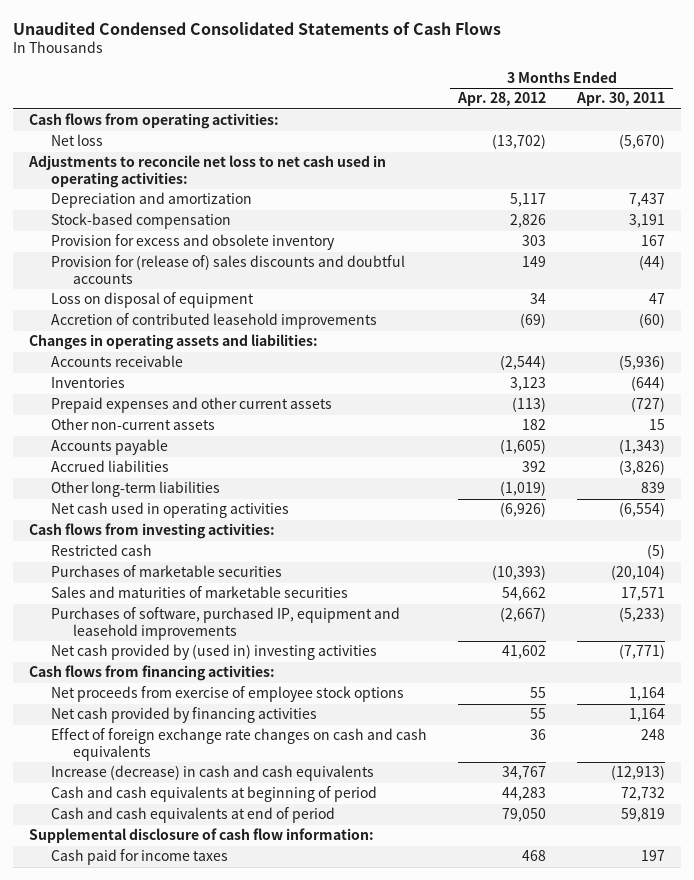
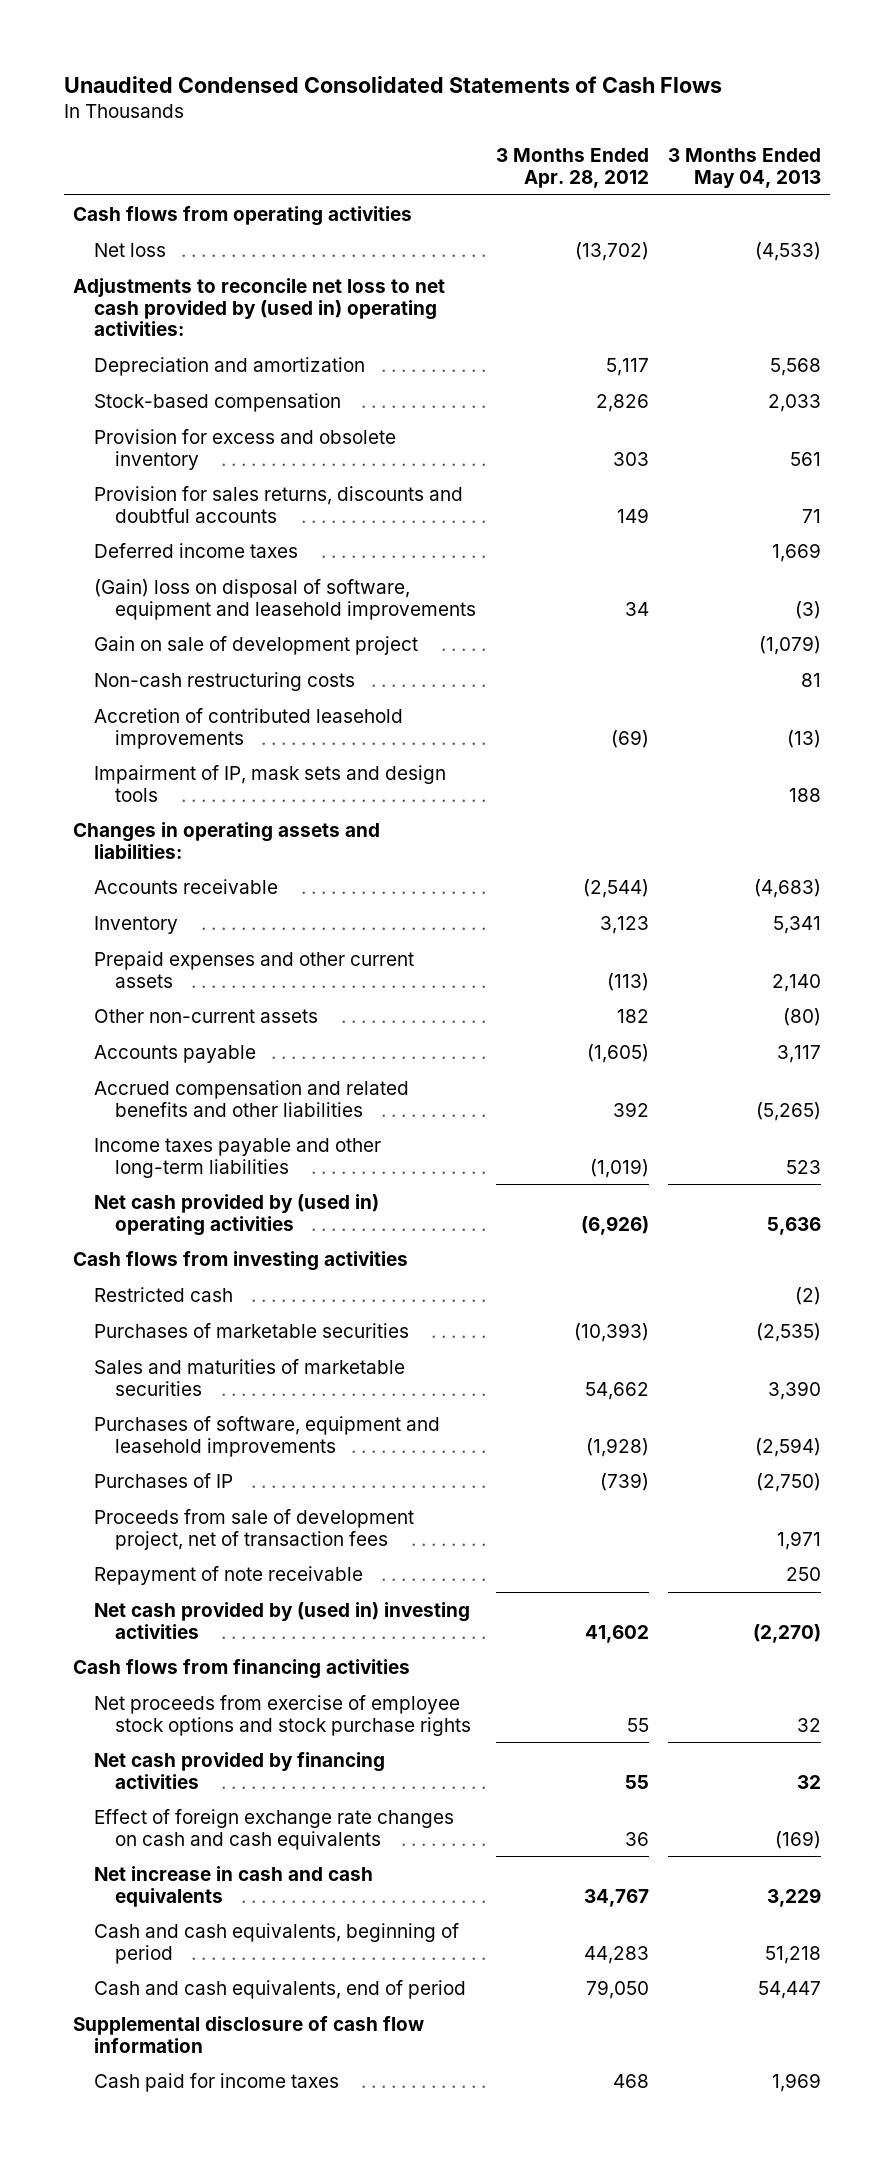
- | 3 Months Ended Apr. 28, 2012 | 3 Months Ended Apr. 30, 2011
+ | 3 Months Ended Apr. 28, 2012 | 3 Months Ended May 04, 2013
- Cash flows from operating activities:
+ Cash flows from operating activities
- Adjustments to reconcile net loss to net cash used in operating activities:
+ Adjustments to reconcile net loss to net cash provided by (used in) operating activities:
- Provision for (release of) sales discounts and doubtful accounts | 149 | (44)
- Loss on disposal of equipment | 34 | 47
+ Provision for sales returns, discounts and doubtful accounts | 149 | 71
+ Deferred income taxes | | 1,669
+ (Gain) loss on disposal of software, equipment and leasehold improvements | 34 | (3)
+ Gain on sale of development project | | (1,079)
+ Non-cash restructuring costs | | 81
+ Impairment of IP, mask sets and design tools | | 188
- Inventories | 3,123 | (644)
+ Inventory | 3,123 | 5,341
- Accrued liabilities | 392 | (3,826)
- Other long-term liabilities | (1,019) | 839
- Net cash used in operating activities | (6,926) | (6,554)
- Cash flows from investing activities:
+ Accrued compensation and related benefits and other liabilities | 392 | (5,265)
+ Income taxes payable and other long-term liabilities | (1,019) | 523
+ Net cash provided by (used in) operating activities | (6,926) | 5,636
+ Cash flows from investing activities
- Purchases of software, purchased IP, equipment and leasehold improvements | (2,667) | (5,233)
+ Purchases of software, equipment and leasehold improvements | (1,928) | (2,594)
+ Purchases of IP | (739) | (2,750)
+ Proceeds from sale of development project, net of transaction fees | | 1,971
+ Repayment of note receivable | | 250
- Cash flows from financing activities:
- Net proceeds from exercise of employee stock options | 55 | 1,164
+ Cash flows from financing activities
+ Net proceeds from exercise of employee stock options and stock purchase rights | 55 | 32
- Increase (decrease) in cash and cash equivalents | 34,767 | (12,913)
- Cash and cash equivalents at beginning of period | 44,283 | 72,732
- Cash and cash equivalents at end of period | 79,050 | 59,819
- Supplemental disclosure of cash flow information:
+ Net increase in cash and cash equivalents | 34,767 | 3,229
+ Cash and cash equivalents, beginning of period | 44,283 | 51,218
+ Cash and cash equivalents, end of period | 79,050 | 54,447
+ Supplemental disclosure of cash flow information

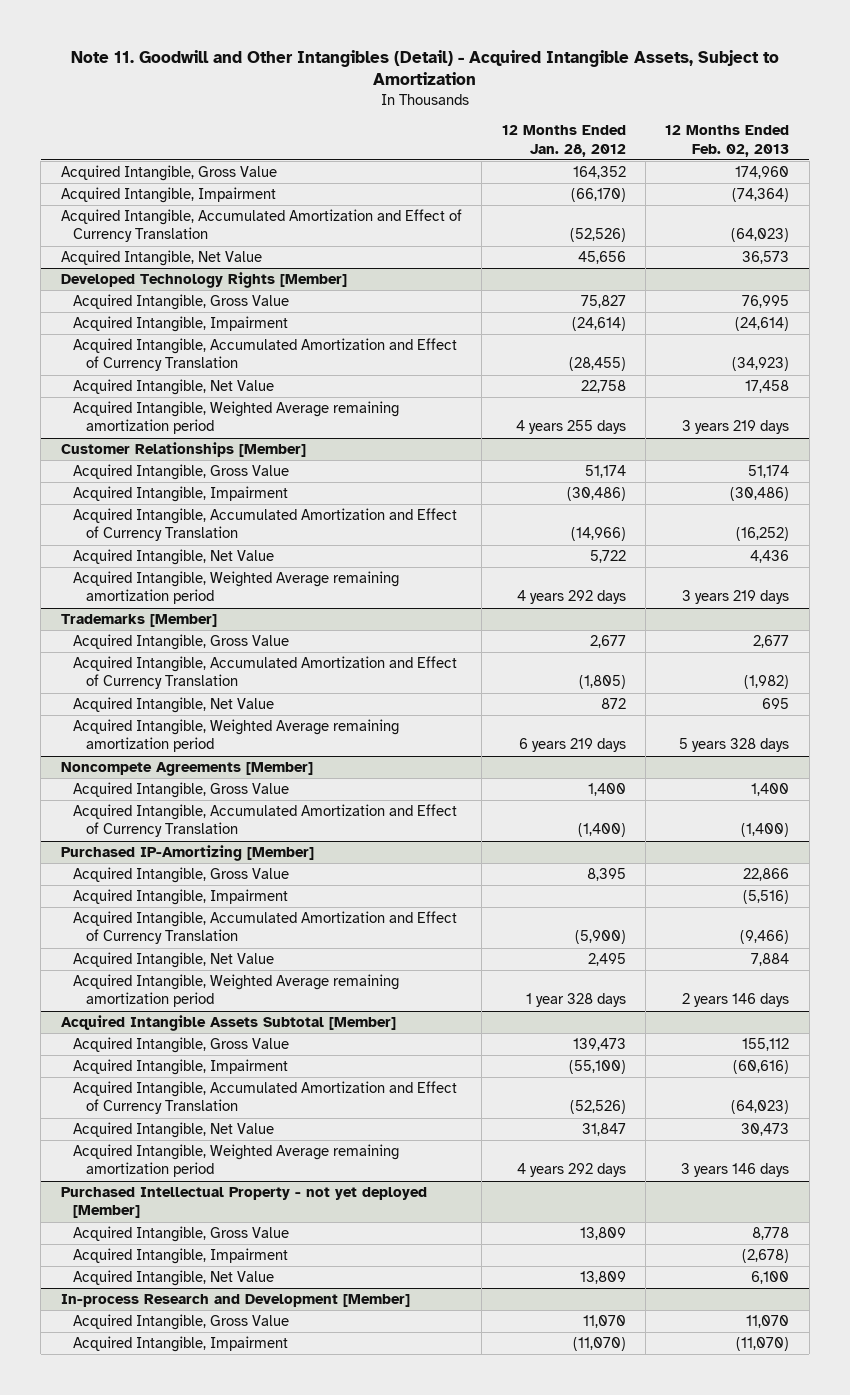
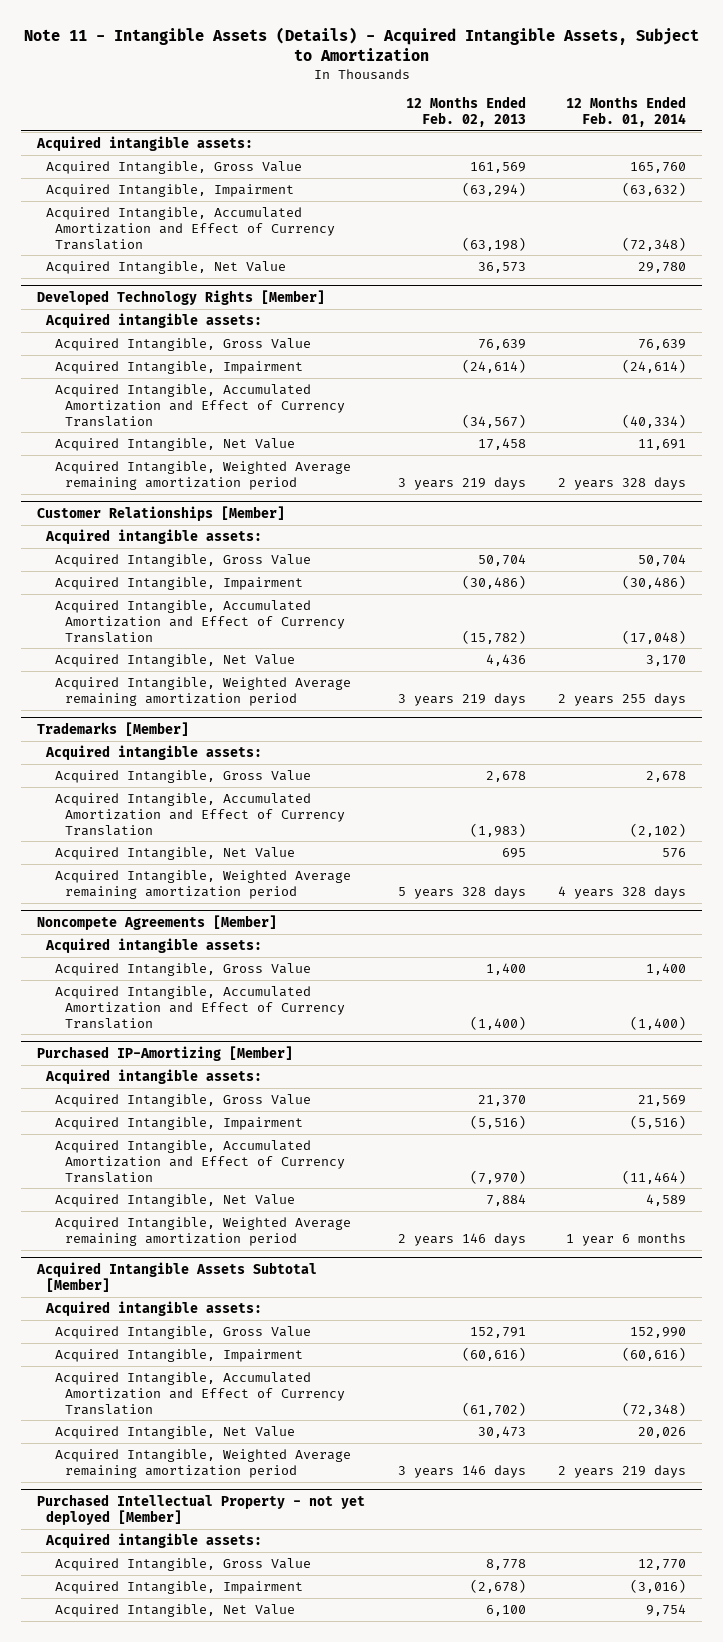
- Note 11. Goodwill and Other Intangibles (Detail) - Acquired Intangible Assets, Subject to Amortization
+ Note 11 - Intangible Assets (Details) - Acquired Intangible Assets, Subject to Amortization
- | 12 Months Ended Jan. 28, 2012 | 12 Months Ended Feb. 02, 2013
+ | 12 Months Ended Feb. 02, 2013 | 12 Months Ended Feb. 01, 2014
- Acquired Intangible, Gross Value | 164,352 | 174,960
- Acquired Intangible, Impairment | (66,170) | (74,364)
- Acquired Intangible, Accumulated Amortization and Effect of Currency Translation | (52,526) | (64,023)
+ Acquired intangible assets:
+ Acquired Intangible, Gross Value | 161,569 | 165,760
+ Acquired Intangible, Impairment | (63,294) | (63,632)
+ Acquired Intangible, Accumulated Amortization and Effect of Currency Translation | (63,198) | (72,348)
@ Developed Technology Rights [Member]
- Acquired Intangible, Gross Value | 75,827 | 76,995
+ Acquired intangible assets:
+ Acquired Intangible, Gross Value | 76,639 | 76,639
- Acquired Intangible, Accumulated Amortization and Effect of Currency Translation | (28,455) | (34,923)
+ Acquired Intangible, Accumulated Amortization and Effect of Currency Translation | (34,567) | (40,334)
@ Customer Relationships [Member]
- Acquired Intangible, Gross Value | 51,174 | 51,174
+ Acquired intangible assets:
+ Acquired Intangible, Gross Value | 50,704 | 50,704
- Acquired Intangible, Accumulated Amortization and Effect of Currency Translation | (14,966) | (16,252)
+ Acquired Intangible, Accumulated Amortization and Effect of Currency Translation | (15,782) | (17,048)
@ Trademarks [Member]
- Acquired Intangible, Gross Value | 2,677 | 2,677
- Acquired Intangible, Accumulated Amortization and Effect of Currency Translation | (1,805) | (1,982)
+ Acquired intangible assets:
+ Acquired Intangible, Gross Value | 2,678 | 2,678
+ Acquired Intangible, Accumulated Amortization and Effect of Currency Translation | (1,983) | (2,102)
@ Noncompete Agreements [Member]
+ Acquired intangible assets:
@ Purchased IP-Amortizing [Member]
- Acquired Intangible, Gross Value | 8,395 | 22,866
+ Acquired intangible assets:
+ Acquired Intangible, Gross Value | 21,370 | 21,569
- Acquired Intangible, Accumulated Amortization and Effect of Currency Translation | (5,900) | (9,466)
+ Acquired Intangible, Accumulated Amortization and Effect of Currency Translation | (7,970) | (11,464)
@ Acquired Intangible Assets Subtotal [Member]
- Acquired Intangible, Gross Value | 139,473 | 155,112
+ Acquired intangible assets:
+ Acquired Intangible, Gross Value | 152,791 | 152,990
- Acquired Intangible, Accumulated Amortization and Effect of Currency Translation | (52,526) | (64,023)
+ Acquired Intangible, Accumulated Amortization and Effect of Currency Translation | (61,702) | (72,348)
@ Purchased Intellectual Property - not yet deployed [Member]
+ Acquired intangible assets:
- In-process Research and Development [Member]
- Acquired Intangible, Gross Value | 11,070 | 11,070
- Acquired Intangible, Impairment | (11,070) | (11,070)

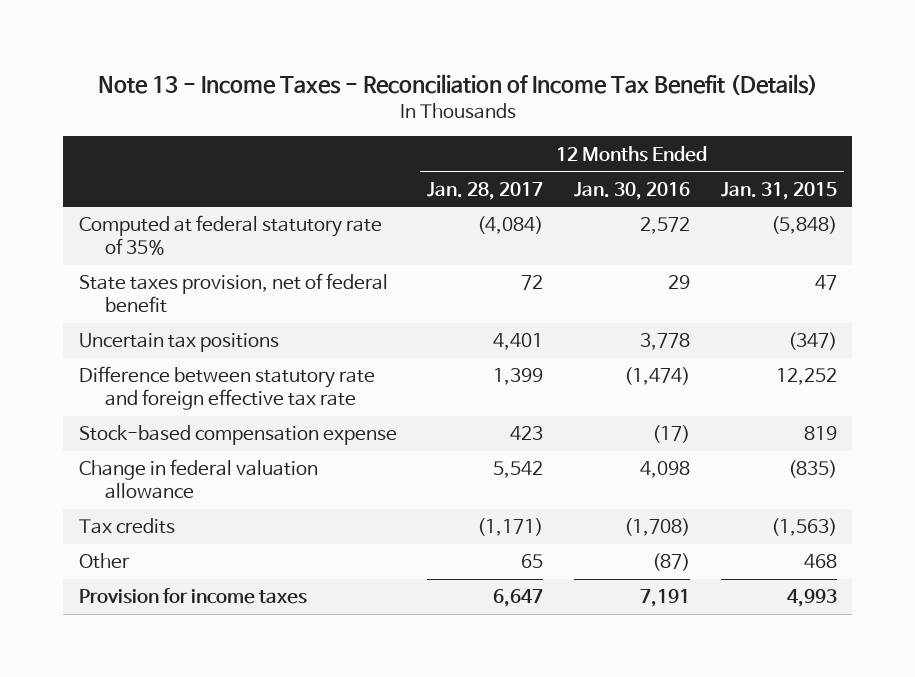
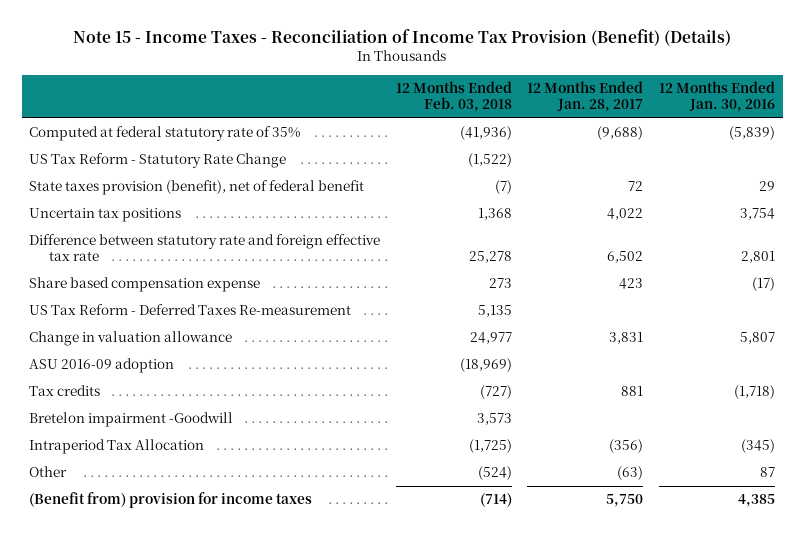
- Note 13 - Income Taxes - Reconciliation of Income Tax Benefit (Details)
+ Note 15 - Income Taxes - Reconciliation of Income Tax Provision (Benefit) (Details)
- | 12 Months Ended Jan. 28, 2017 | 12 Months Ended Jan. 30, 2016 | 12 Months Ended Jan. 31, 2015
+ | 12 Months Ended Feb. 03, 2018 | 12 Months Ended Jan. 28, 2017 | 12 Months Ended Jan. 30, 2016
- Computed at federal statutory rate of 35% | (4,084) | 2,572 | (5,848)
- State taxes provision, net of federal benefit | 72 | 29 | 47
- Uncertain tax positions | 4,401 | 3,778 | (347)
- Difference between statutory rate and foreign effective tax rate | 1,399 | (1,474) | 12,252
- Stock-based compensation expense | 423 | (17) | 819
- Change in federal valuation allowance | 5,542 | 4,098 | (835)
- Tax credits | (1,171) | (1,708) | (1,563)
- Other | 65 | (87) | 468
- Provision for income taxes | 6,647 | 7,191 | 4,993
+ Computed at federal statutory rate of 35% | (41,936) | (9,688) | (5,839)
+ US Tax Reform - Statutory Rate Change | (1,522) | |
+ State taxes provision (benefit), net of federal benefit | (7) | 72 | 29
+ Uncertain tax positions | 1,368 | 4,022 | 3,754
+ Difference between statutory rate and foreign effective tax rate | 25,278 | 6,502 | 2,801
+ Share based compensation expense | 273 | 423 | (17)
+ US Tax Reform - Deferred Taxes Re-measurement | 5,135 | |
+ Change in valuation allowance | 24,977 | 3,831 | 5,807
+ ASU 2016-09 adoption | (18,969) | |
+ Tax credits | (727) | 881 | (1,718)
+ Bretelon impairment -Goodwill | 3,573 | |
+ Intraperiod Tax Allocation | (1,725) | (356) | (345)
+ Other | (524) | (63) | 87
+ (Benefit from) provision for income taxes | (714) | 5,750 | 4,385

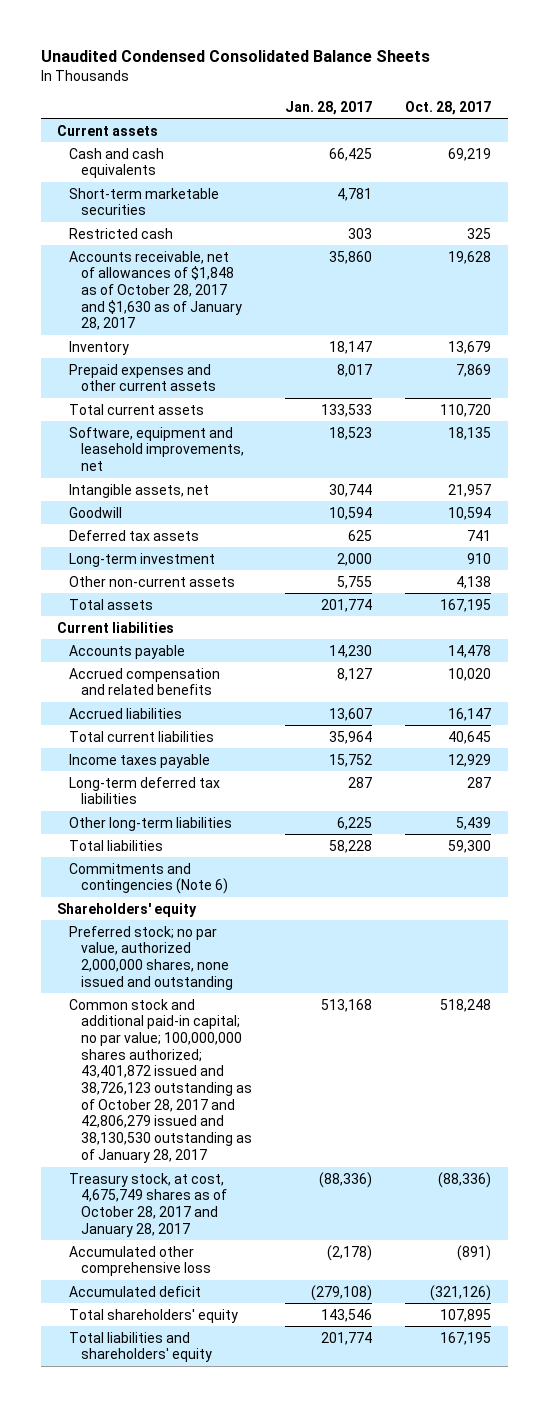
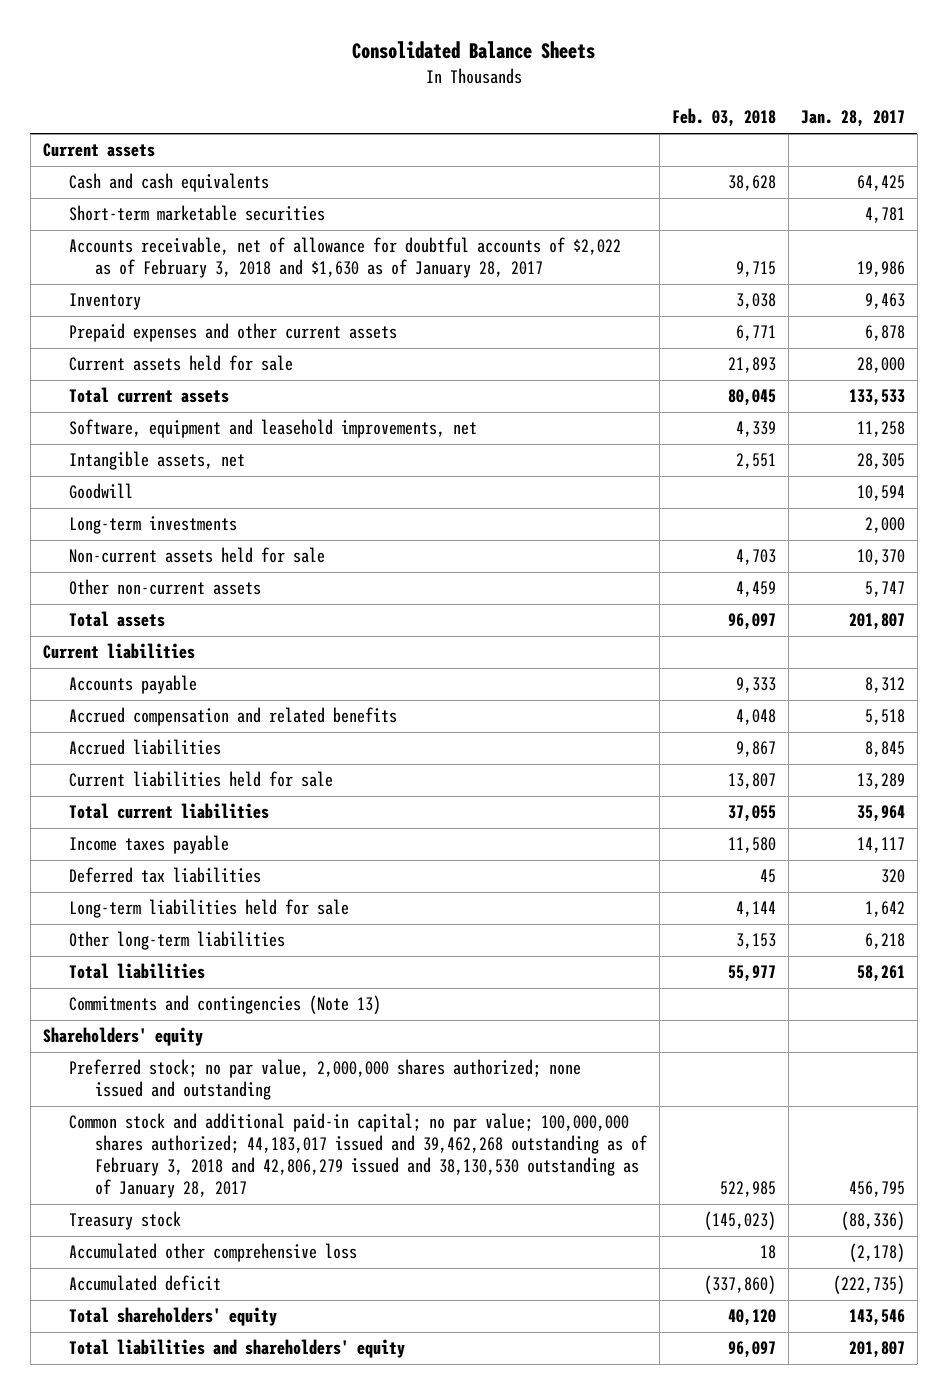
- Unaudited Condensed Consolidated Balance Sheets
+ Consolidated Balance Sheets
- | Jan. 28, 2017 | Oct. 28, 2017
+ | Feb. 03, 2018 | Jan. 28, 2017
- Cash and cash equivalents | 66,425 | 69,219
+ Cash and cash equivalents | 38,628 | 64,425
- Restricted cash | 303 | 325
- Accounts receivable, net of allowances of $1,848 as of October 28, 2017 and $1,630 as of January 28, 2017 | 35,860 | 19,628
- Inventory | 18,147 | 13,679
- Prepaid expenses and other current assets | 8,017 | 7,869
+ Accounts receivable, net of allowance for doubtful accounts of $2,022 as of February 3, 2018 and $1,630 as of January 28, 2017 | 9,715 | 19,986
+ Inventory | 3,038 | 9,463
+ Prepaid expenses and other current assets | 6,771 | 6,878
+ Current assets held for sale | 21,893 | 28,000
- Software, equipment and leasehold improvements, net | 18,523 | 18,135
- Intangible assets, net | 30,744 | 21,957
+ Software, equipment and leasehold improvements, net | 4,339 | 11,258
+ Intangible assets, net | 2,551 | 28,305
- Deferred tax assets | 625 | 741
- Long-term investment | 2,000 | 910
- Other non-current assets | 5,755 | 4,138
- Total assets | 201,774 | 167,195
+ Long-term investments | | 2,000
+ Non-current assets held for sale | 4,703 | 10,370
+ Other non-current assets | 4,459 | 5,747
+ Total assets | 96,097 | 201,807
- Accounts payable | 14,230 | 14,478
- Accrued compensation and related benefits | 8,127 | 10,020
- Accrued liabilities | 13,607 | 16,147
+ Accounts payable | 9,333 | 8,312
+ Accrued compensation and related benefits | 4,048 | 5,518
+ Accrued liabilities | 9,867 | 8,845
+ Current liabilities held for sale | 13,807 | 13,289
- Income taxes payable | 15,752 | 12,929
- Long-term deferred tax liabilities | 287 | 287
- Other long-term liabilities | 6,225 | 5,439
- Total liabilities | 58,228 | 59,300
- Commitments and contingencies (Note 6)
+ Income taxes payable | 11,580 | 14,117
+ Deferred tax liabilities | 45 | 320
+ Long-term liabilities held for sale | 4,144 | 1,642
+ Other long-term liabilities | 3,153 | 6,218
+ Total liabilities | 55,977 | 58,261
+ Commitments and contingencies (Note 13)
- Preferred stock; no par value, authorized 2,000,000 shares, none issued and outstanding
- Common stock and additional paid-in capital; no par value; 100,000,000 shares authorized; 43,401,872 issued and 38,726,123 outstanding as of October 28, 2017 and 42,806,279 issued and 38,130,530 outstanding as of January 28, 2017 | 513,168 | 518,248
- Treasury stock, at cost, 4,675,749 shares as of October 28, 2017 and January 28, 2017 | (88,336) | (88,336)
+ Preferred stock; no par value, 2,000,000 shares authorized; none issued and outstanding
+ Common stock and additional paid-in capital; no par value; 100,000,000 shares authorized; 44,183,017 issued and 39,462,268 outstanding as of February 3, 2018 and 42,806,279 issued and 38,130,530 outstanding as of January 28, 2017 | 522,985 | 456,795
+ Treasury stock | (145,023) | (88,336)
- Accumulated deficit | (279,108) | (321,126)
+ Accumulated deficit | (337,860) | (222,735)
- Total liabilities and shareholders' equity | 201,774 | 167,195
+ Total liabilities and shareholders' equity | 96,097 | 201,807

